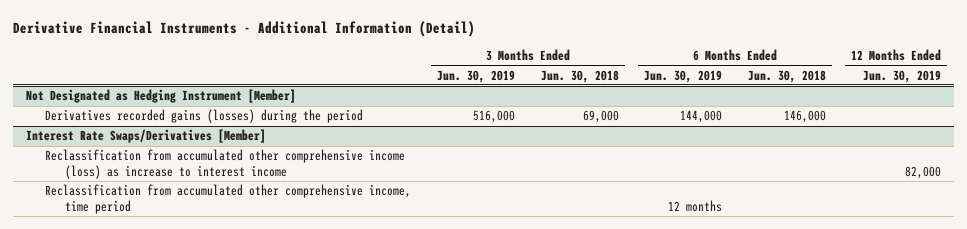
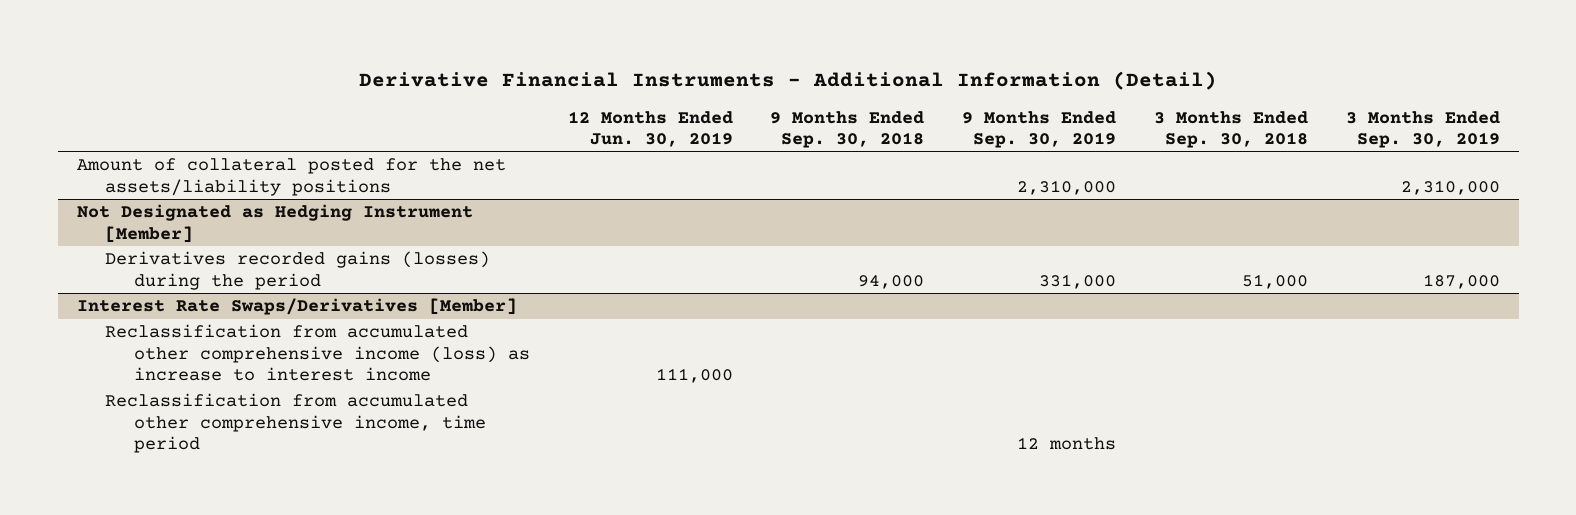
- | 3 Months Ended Jun. 30, 2019 | 3 Months Ended Jun. 30, 2018 | 6 Months Ended Jun. 30, 2019 | 6 Months Ended Jun. 30, 2018 | 12 Months Ended Jun. 30, 2019
+ | 12 Months Ended Jun. 30, 2019 | 9 Months Ended Sep. 30, 2018 | 9 Months Ended Sep. 30, 2019 | 3 Months Ended Sep. 30, 2018 | 3 Months Ended Sep. 30, 2019
+ Amount of collateral posted for the net assets/liability positions | | | 2,310,000 | | 2,310,000
@ Interest Rate Swaps/Derivatives [Member]
- Reclassification from accumulated other comprehensive income (loss) as increase to interest income | | | | | 82,000
+ Reclassification from accumulated other comprehensive income (loss) as increase to interest income | 111,000 | | | |

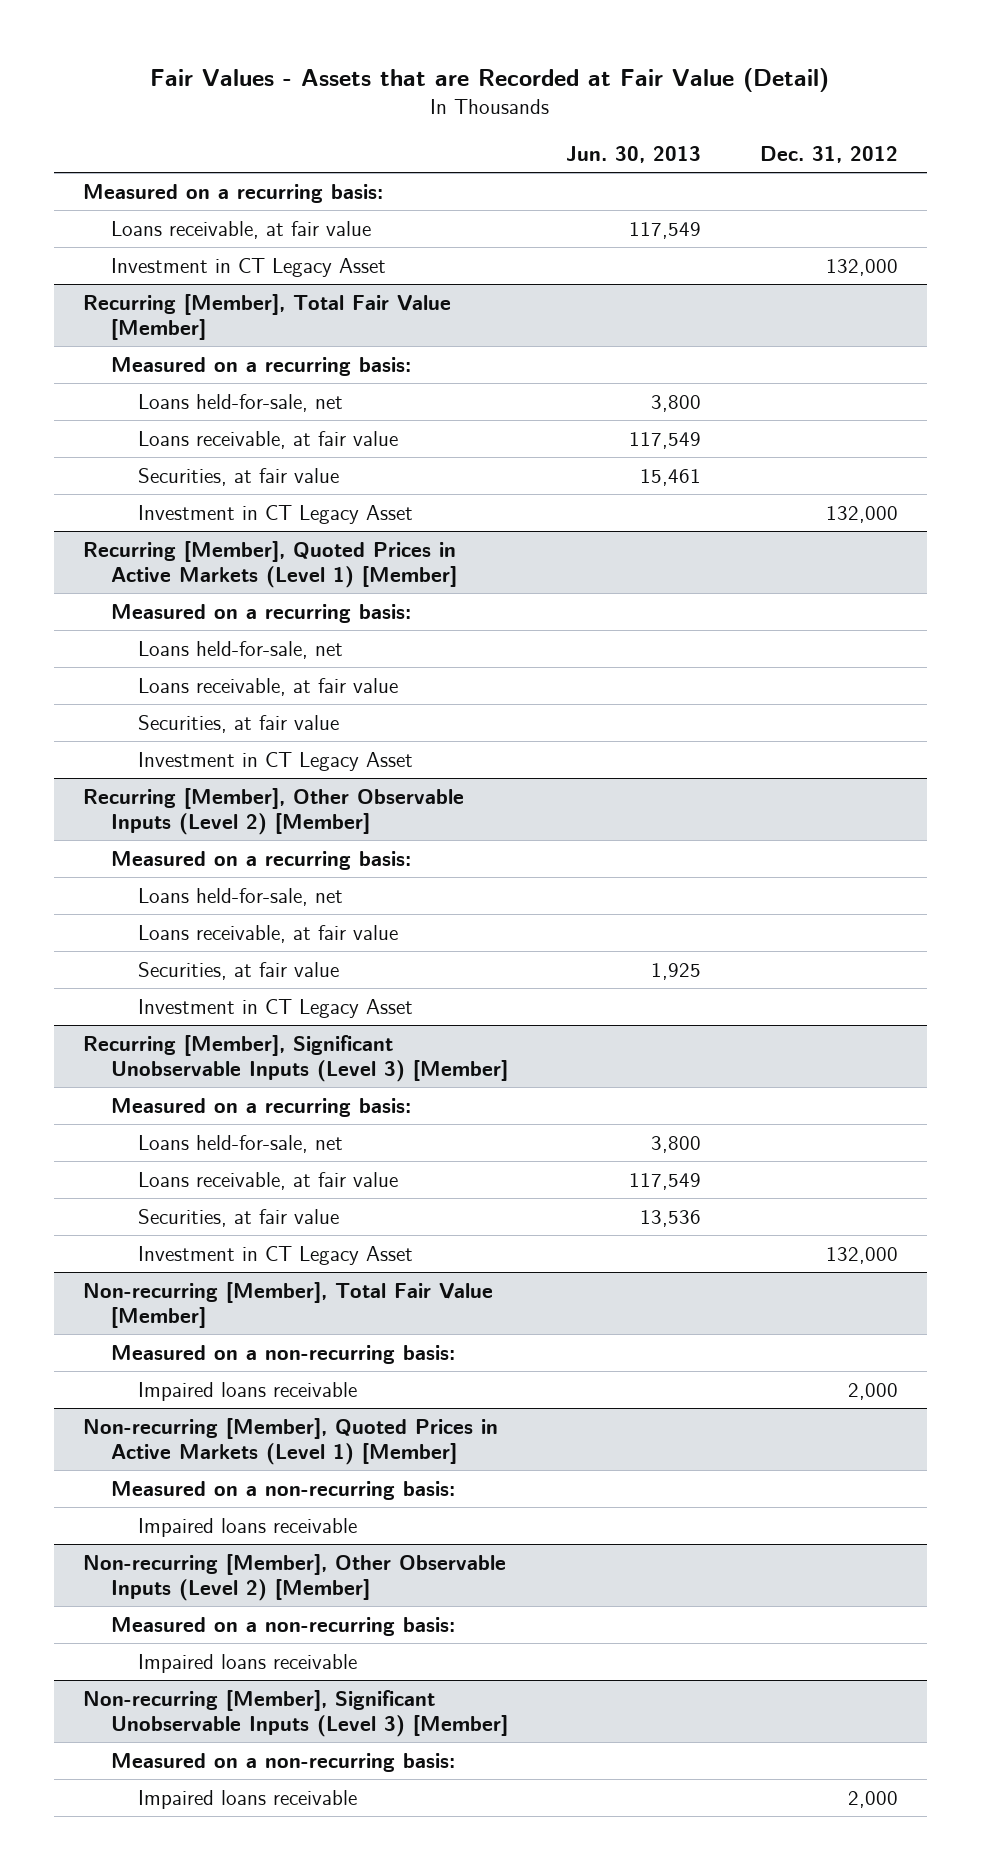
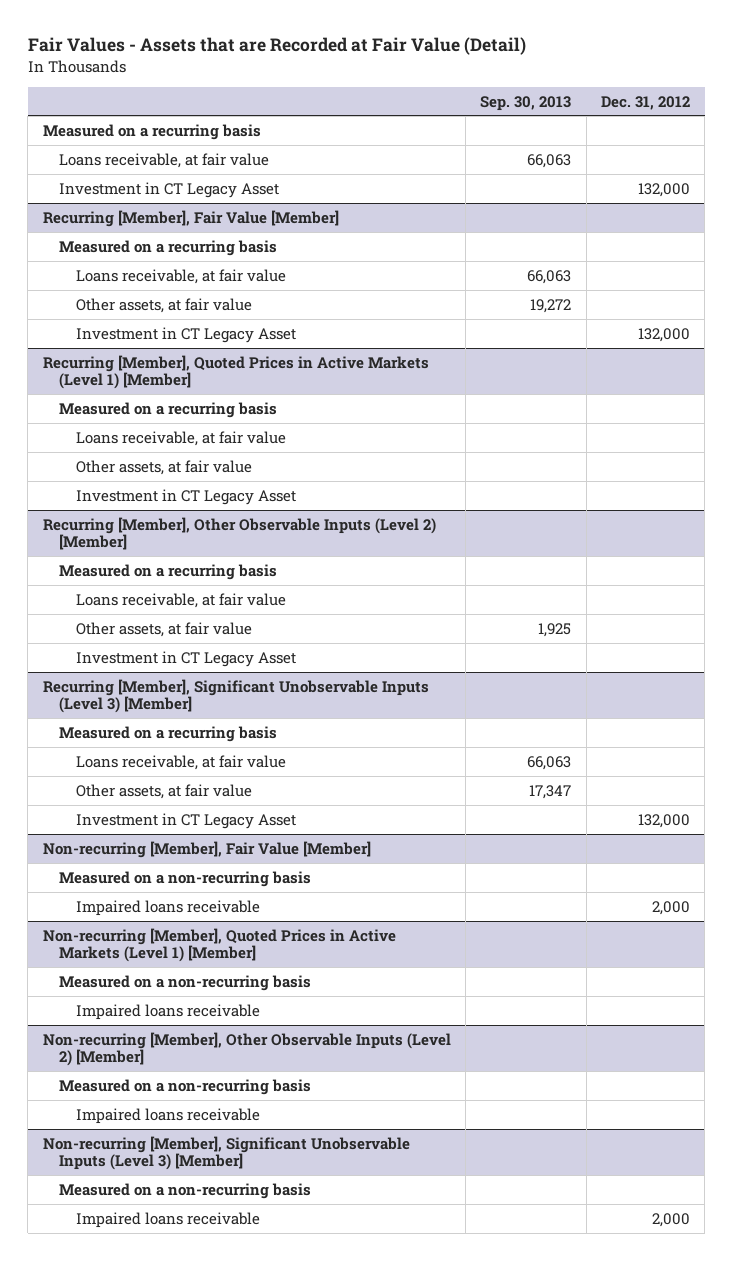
- | Jun. 30, 2013 | Dec. 31, 2012
+ | Sep. 30, 2013 | Dec. 31, 2012
- Measured on a recurring basis:
+ Measured on a recurring basis
- Recurring [Member], Total Fair Value [Member]
- Measured on a recurring basis:
- Loans held-for-sale, net | 3,800 |
+ Recurring [Member], Fair Value [Member]
+ Measured on a recurring basis
- Securities, at fair value | 15,461 |
+ Other assets, at fair value | 19,272 |
@ Recurring [Member], Quoted Prices in Active Markets (Level 1) [Member]
- Measured on a recurring basis:
- Loans held-for-sale, net
+ Measured on a recurring basis
- Securities, at fair value
+ Other assets, at fair value
@ Recurring [Member], Other Observable Inputs (Level 2) [Member]
- Measured on a recurring basis:
- Loans held-for-sale, net
+ Measured on a recurring basis
- Securities, at fair value | 1,925 |
+ Other assets, at fair value | 1,925 |
@ Recurring [Member], Significant Unobservable Inputs (Level 3) [Member]
- Measured on a recurring basis:
- Loans held-for-sale, net | 3,800 |
+ Measured on a recurring basis
- Securities, at fair value | 13,536 |
+ Other assets, at fair value | 17,347 |
- Non-recurring [Member], Total Fair Value [Member]
- Measured on a non-recurring basis:
+ Non-recurring [Member], Fair Value [Member]
+ Measured on a non-recurring basis
@ Non-recurring [Member], Quoted Prices in Active Markets (Level 1) [Member]
- Measured on a non-recurring basis:
+ Measured on a non-recurring basis
@ Non-recurring [Member], Other Observable Inputs (Level 2) [Member]
- Measured on a non-recurring basis:
+ Measured on a non-recurring basis
@ Non-recurring [Member], Significant Unobservable Inputs (Level 3) [Member]
- Measured on a non-recurring basis:
+ Measured on a non-recurring basis

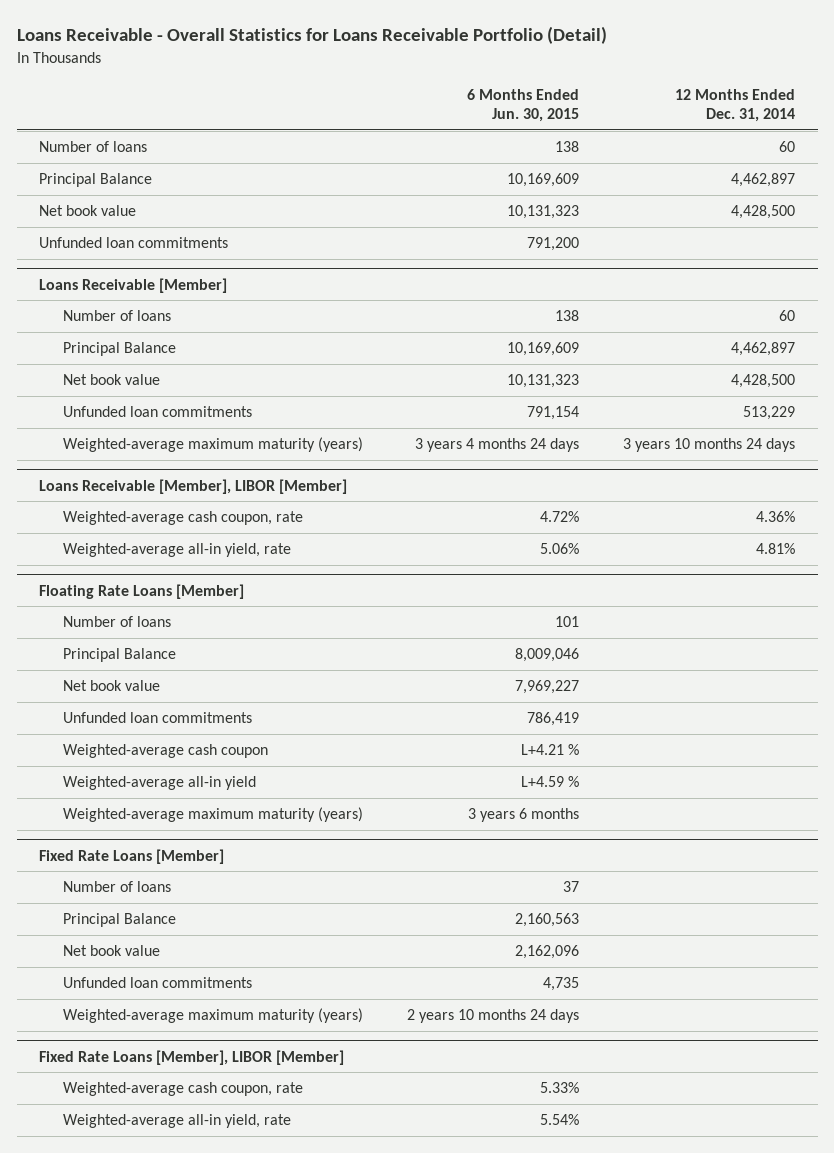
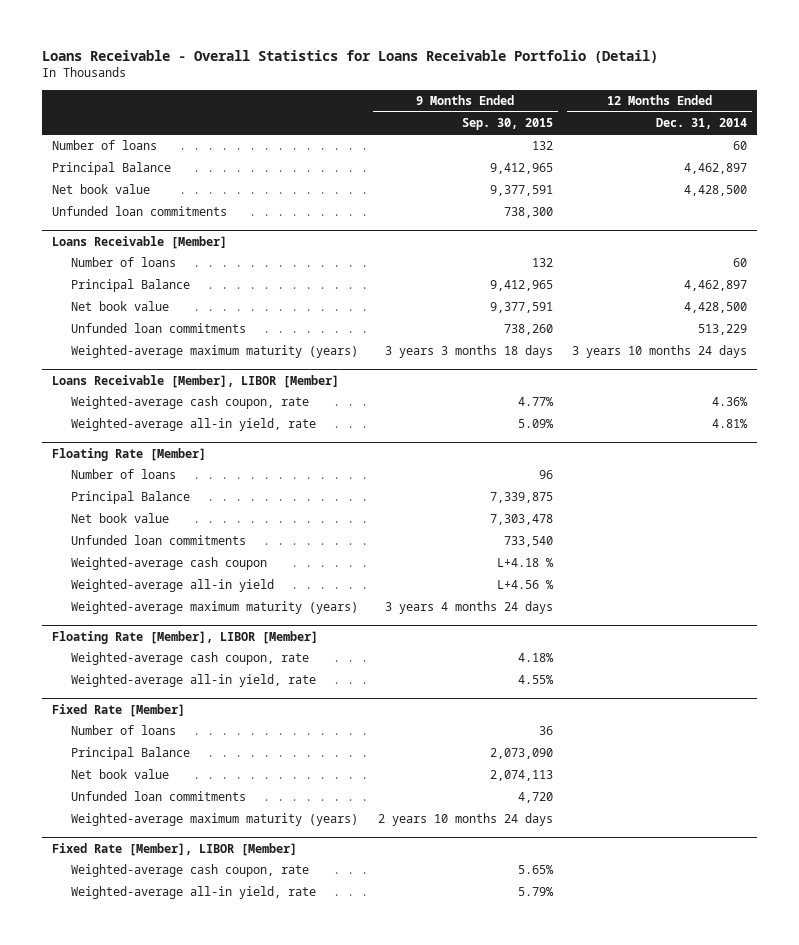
- | 6 Months Ended Jun. 30, 2015 | 12 Months Ended Dec. 31, 2014
+ | 9 Months Ended Sep. 30, 2015 | 12 Months Ended Dec. 31, 2014
- Floating Rate Loans [Member]
+ Floating Rate [Member]
- Fixed Rate Loans [Member]
+ Floating Rate [Member], LIBOR [Member]
+ Weighted-average cash coupon, rate | 4.18% |
+ Weighted-average all-in yield, rate | 4.55% |
+ Fixed Rate [Member]
- Fixed Rate Loans [Member], LIBOR [Member]
+ Fixed Rate [Member], LIBOR [Member]

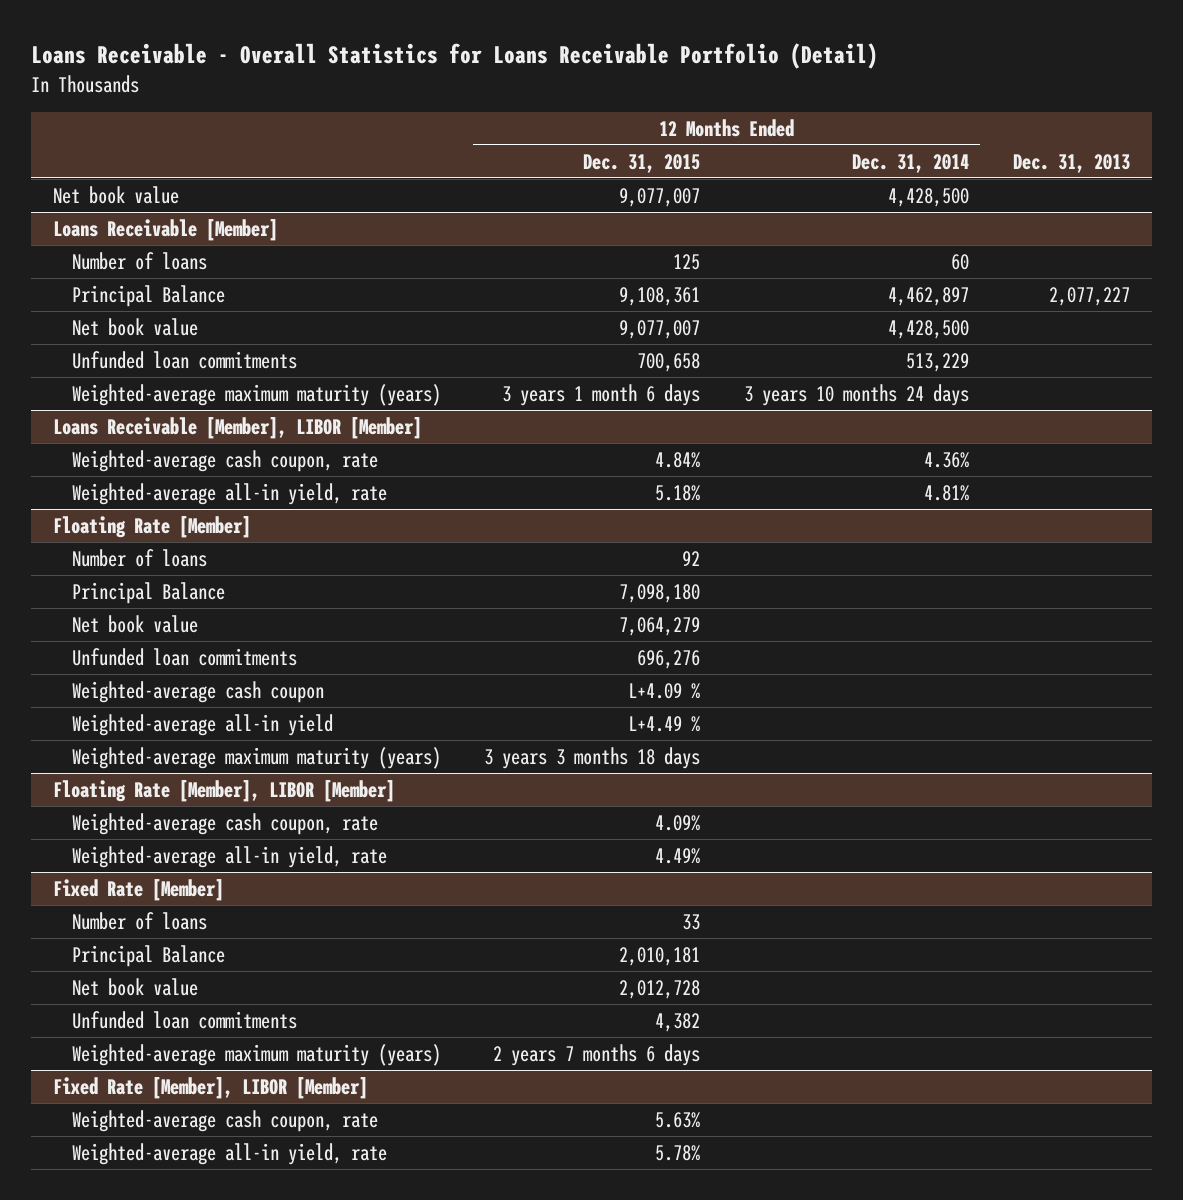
- | 9 Months Ended Sep. 30, 2015 | 12 Months Ended Dec. 31, 2014
+ | 12 Months Ended Dec. 31, 2015 | 12 Months Ended Dec. 31, 2014 | Dec. 31, 2013
- Number of loans | 132 | 60
- Principal Balance | 9,412,965 | 4,462,897
- Unfunded loan commitments | 738,300 |

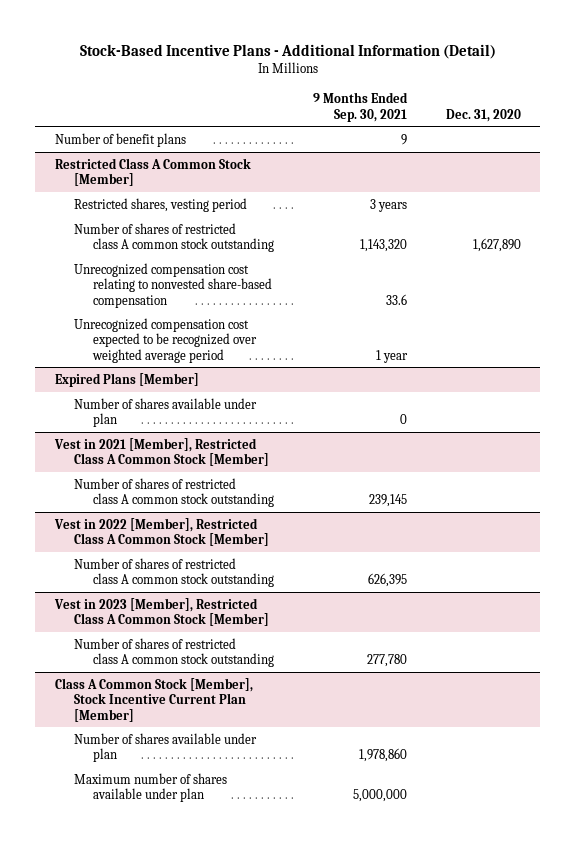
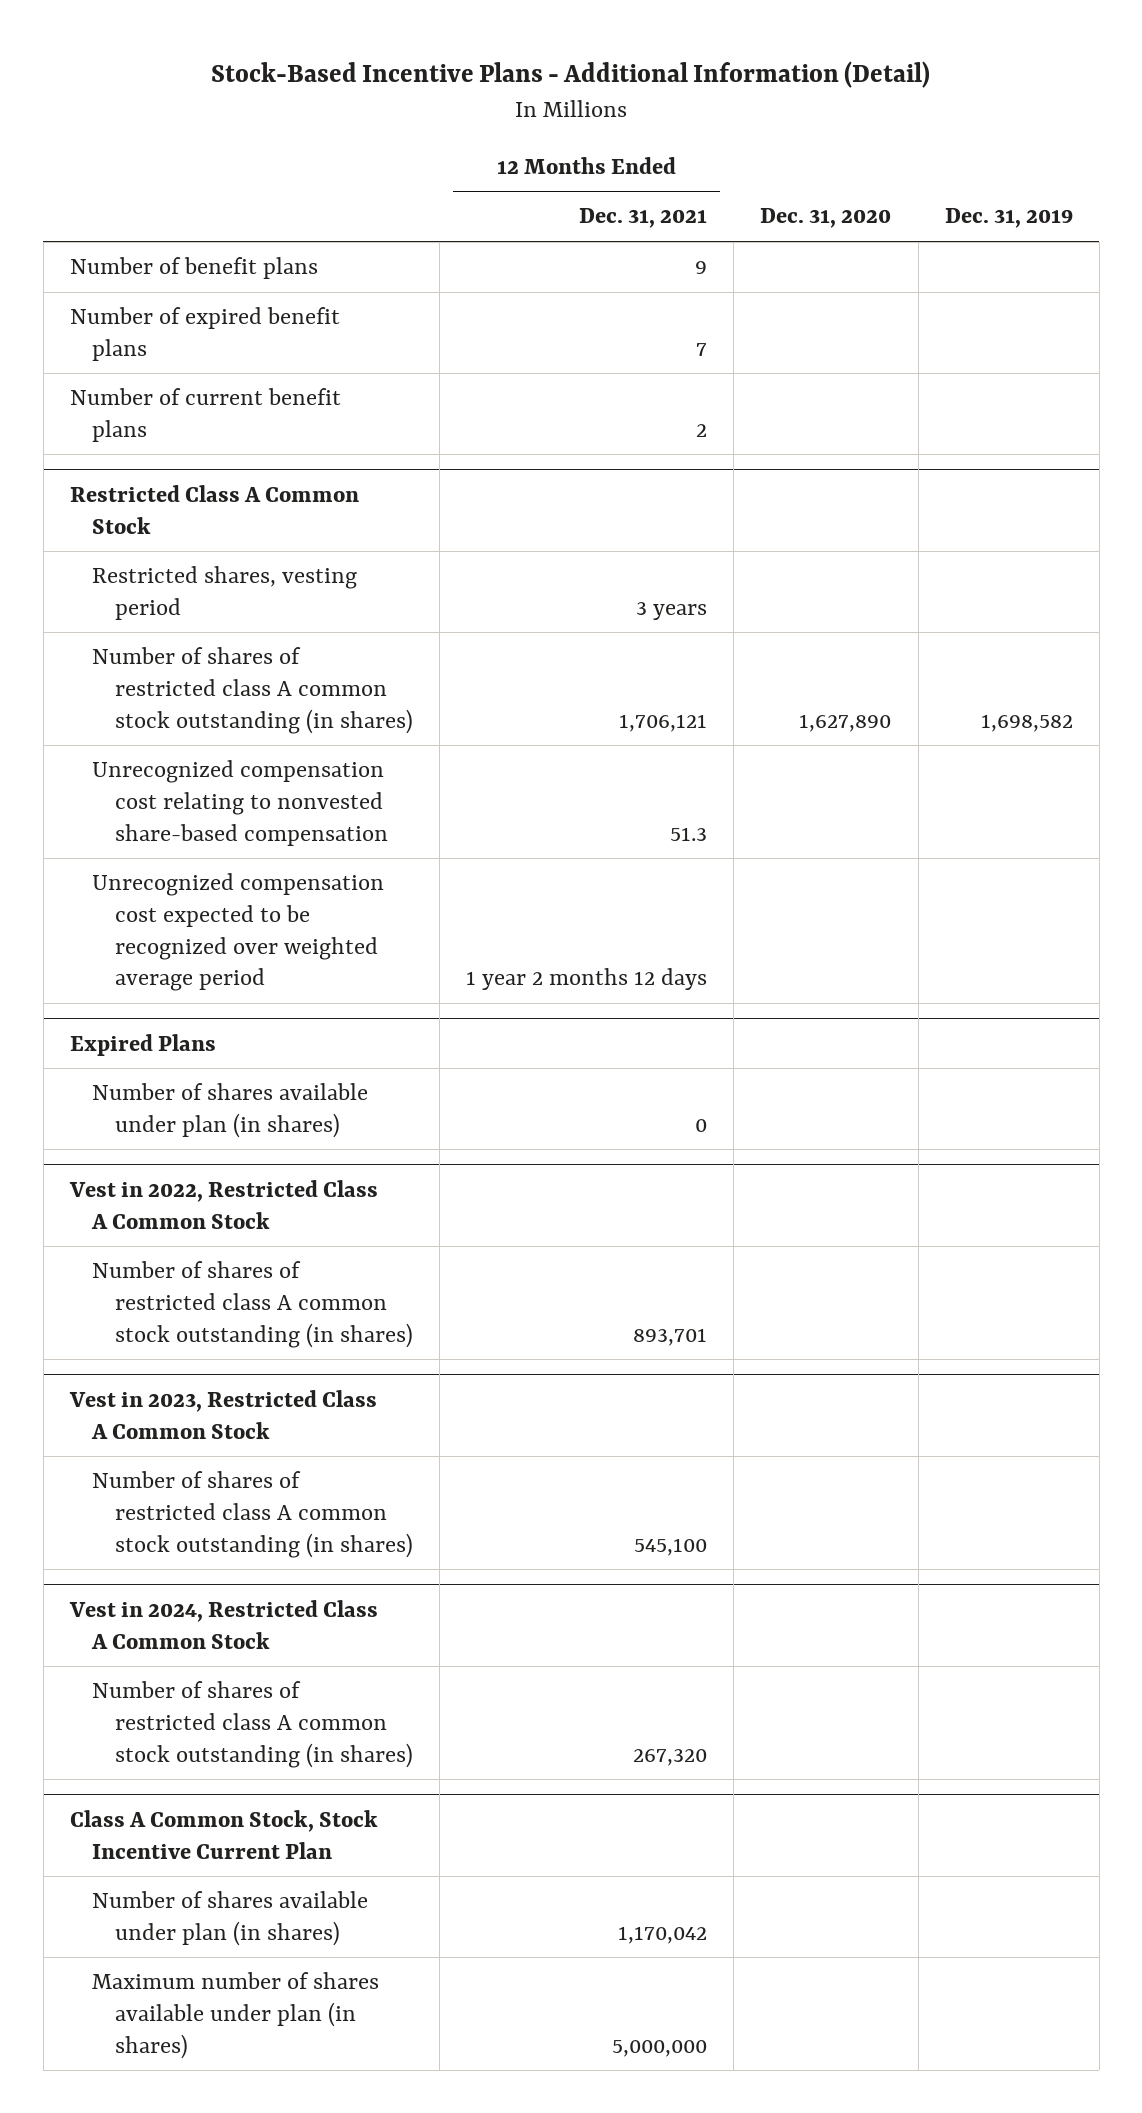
- | 9 Months Ended Sep. 30, 2021 | Dec. 31, 2020
+ | 12 Months Ended Dec. 31, 2021 | Dec. 31, 2020 | Dec. 31, 2019
- Restricted Class A Common Stock [Member]
+ Number of expired benefit plans | 7 | |
+ Number of current benefit plans | 2 | |
+ Restricted Class A Common Stock
- Number of shares of restricted class A common stock outstanding | 1,143,320 | 1,627,890
+ Number of shares of restricted class A common stock outstanding (in shares) | 1,706,121 | 1,627,890 | 1,698,582
- Expired Plans [Member]
- Number of shares available under plan | 0 |
- Vest in 2021 [Member], Restricted Class A Common Stock [Member]
- Number of shares of restricted class A common stock outstanding | 239,145 |
- Vest in 2022 [Member], Restricted Class A Common Stock [Member]
- Number of shares of restricted class A common stock outstanding | 626,395 |
- Vest in 2023 [Member], Restricted Class A Common Stock [Member]
- Number of shares of restricted class A common stock outstanding | 277,780 |
- Class A Common Stock [Member], Stock Incentive Current Plan [Member]
- Number of shares available under plan | 1,978,860 |
- Maximum number of shares available under plan | 5,000,000 |
+ Expired Plans
+ Number of shares available under plan (in shares) | 0 | |
+ Vest in 2022, Restricted Class A Common Stock
+ Number of shares of restricted class A common stock outstanding (in shares) | 893,701 | |
+ Vest in 2023, Restricted Class A Common Stock
+ Number of shares of restricted class A common stock outstanding (in shares) | 545,100 | |
+ Vest in 2024, Restricted Class A Common Stock
+ Number of shares of restricted class A common stock outstanding (in shares) | 267,320 | |
+ Class A Common Stock, Stock Incentive Current Plan
+ Number of shares available under plan (in shares) | 1,170,042 | |
+ Maximum number of shares available under plan (in shares) | 5,000,000 | |

